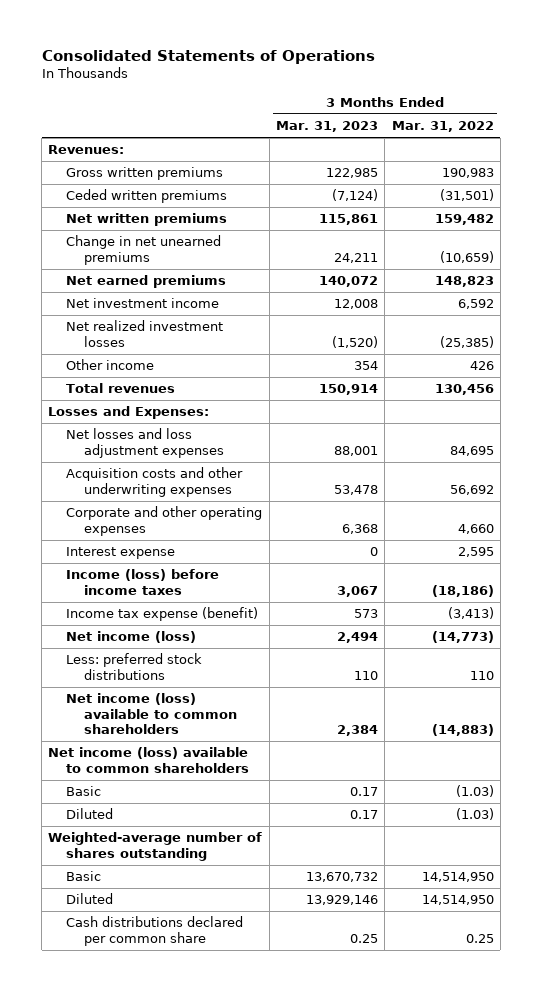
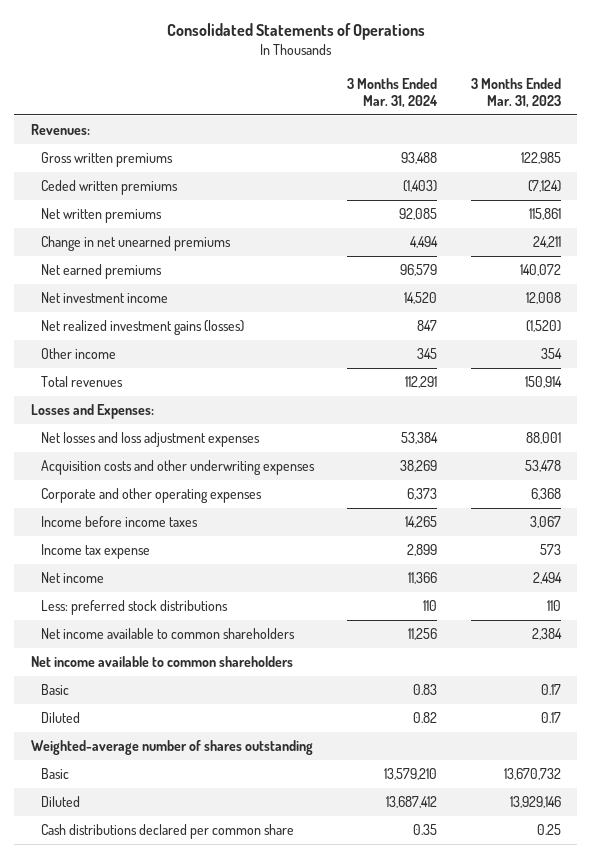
- | 3 Months Ended Mar. 31, 2023 | 3 Months Ended Mar. 31, 2022
+ | 3 Months Ended Mar. 31, 2024 | 3 Months Ended Mar. 31, 2023
- Net realized investment losses | (1,520) | (25,385)
+ Net realized investment gains (losses) | 847 | (1,520)
- Interest expense | 0 | 2,595
- Income (loss) before income taxes | 3,067 | (18,186)
- Income tax expense (benefit) | 573 | (3,413)
- Net income (loss) | 2,494 | (14,773)
+ Income before income taxes | 14,265 | 3,067
+ Income tax expense | 2,899 | 573
+ Net income | 11,366 | 2,494
- Net income (loss) available to common shareholders | 2,384 | (14,883)
- Net income (loss) available to common shareholders
+ Net income available to common shareholders | 11,256 | 2,384
+ Net income available to common shareholders

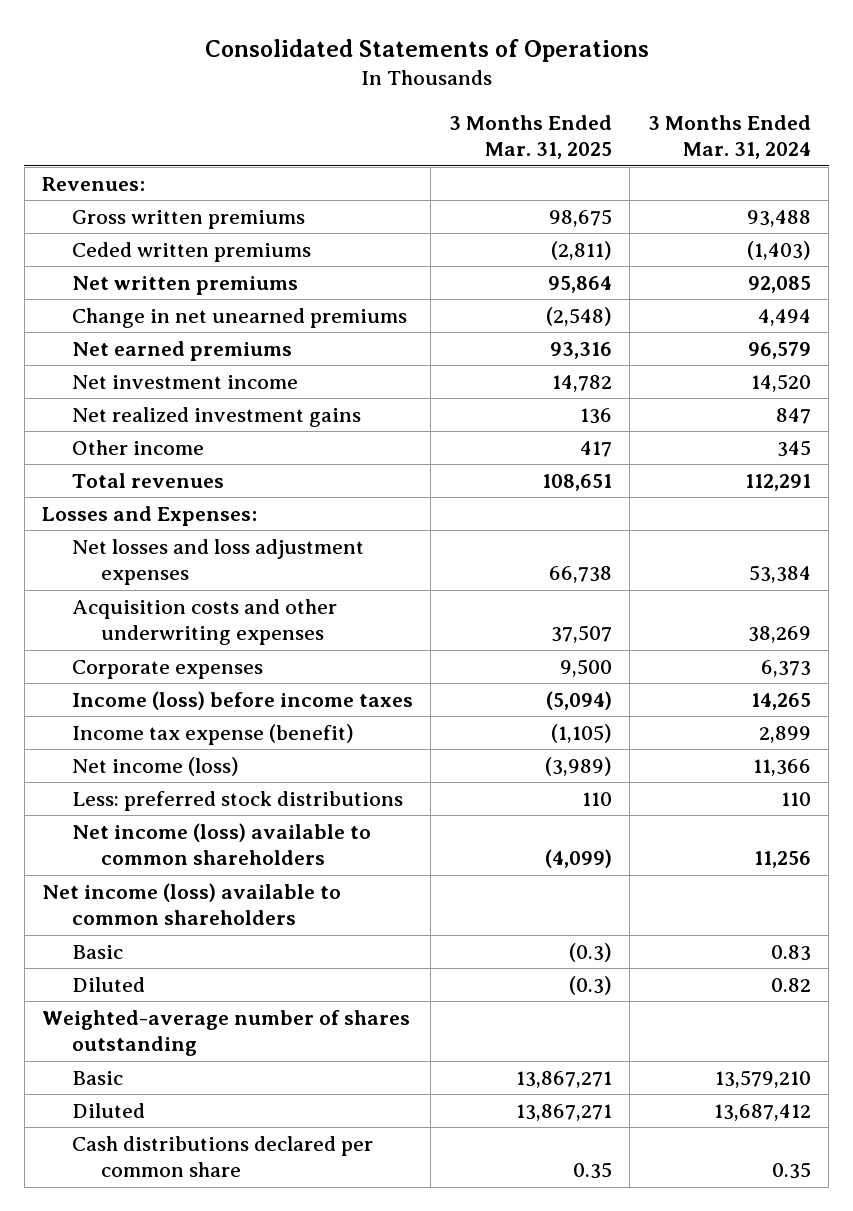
- | 3 Months Ended Mar. 31, 2024 | 3 Months Ended Mar. 31, 2023
+ | 3 Months Ended Mar. 31, 2025 | 3 Months Ended Mar. 31, 2024
- Net realized investment gains (losses) | 847 | (1,520)
+ Net realized investment gains | 136 | 847
- Corporate and other operating expenses | 6,373 | 6,368
- Income before income taxes | 14,265 | 3,067
- Income tax expense | 2,899 | 573
- Net income | 11,366 | 2,494
+ Corporate expenses | 9,500 | 6,373
+ Income (loss) before income taxes | (5,094) | 14,265
+ Income tax expense (benefit) | (1,105) | 2,899
+ Net income (loss) | (3,989) | 11,366
- Net income available to common shareholders | 11,256 | 2,384
- Net income available to common shareholders
+ Net income (loss) available to common shareholders | (4,099) | 11,256
+ Net income (loss) available to common shareholders

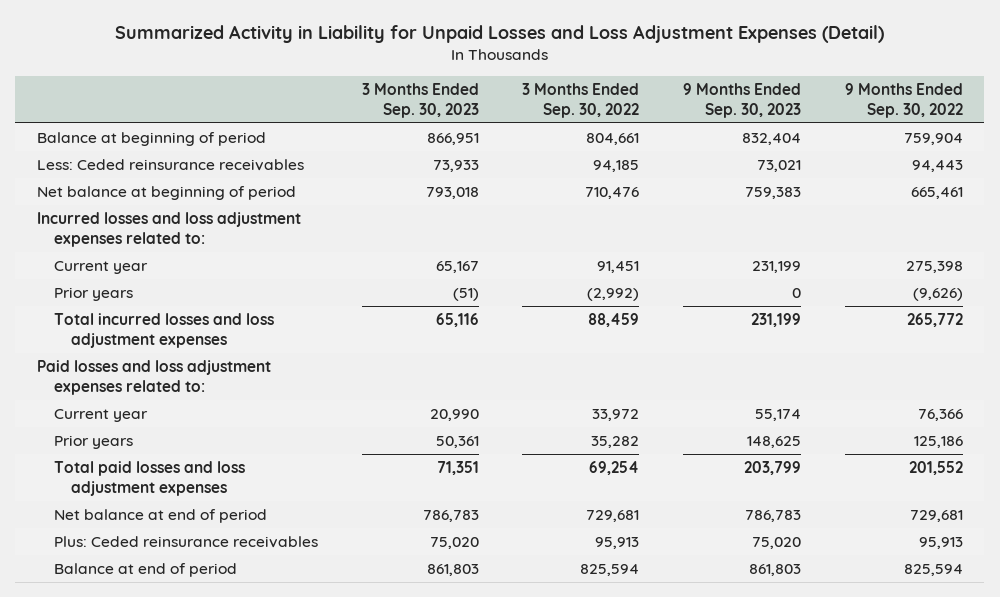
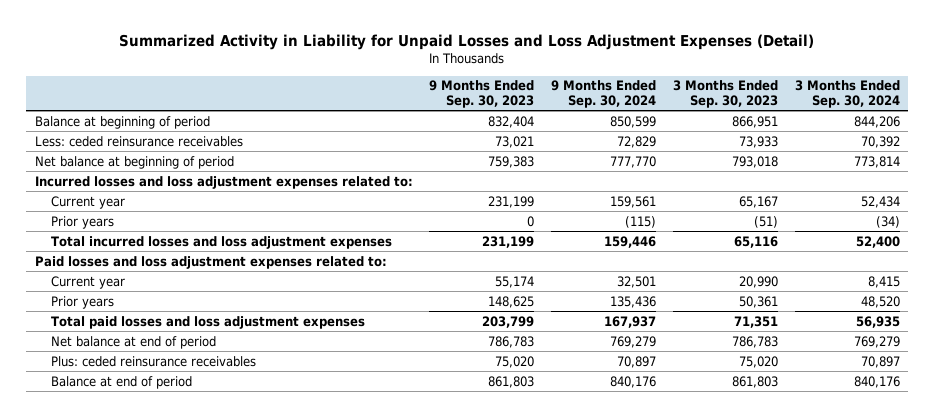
- | 3 Months Ended Sep. 30, 2023 | 3 Months Ended Sep. 30, 2022 | 9 Months Ended Sep. 30, 2023 | 9 Months Ended Sep. 30, 2022
+ | 9 Months Ended Sep. 30, 2023 | 9 Months Ended Sep. 30, 2024 | 3 Months Ended Sep. 30, 2023 | 3 Months Ended Sep. 30, 2024
- Less: Ceded reinsurance receivables | 73,933 | 94,185 | 73,021 | 94,443
+ Less: ceded reinsurance receivables | 73,021 | 72,829 | 73,933 | 70,392
- Plus: Ceded reinsurance receivables | 75,020 | 95,913 | 75,020 | 95,913
+ Plus: ceded reinsurance receivables | 75,020 | 70,897 | 75,020 | 70,897

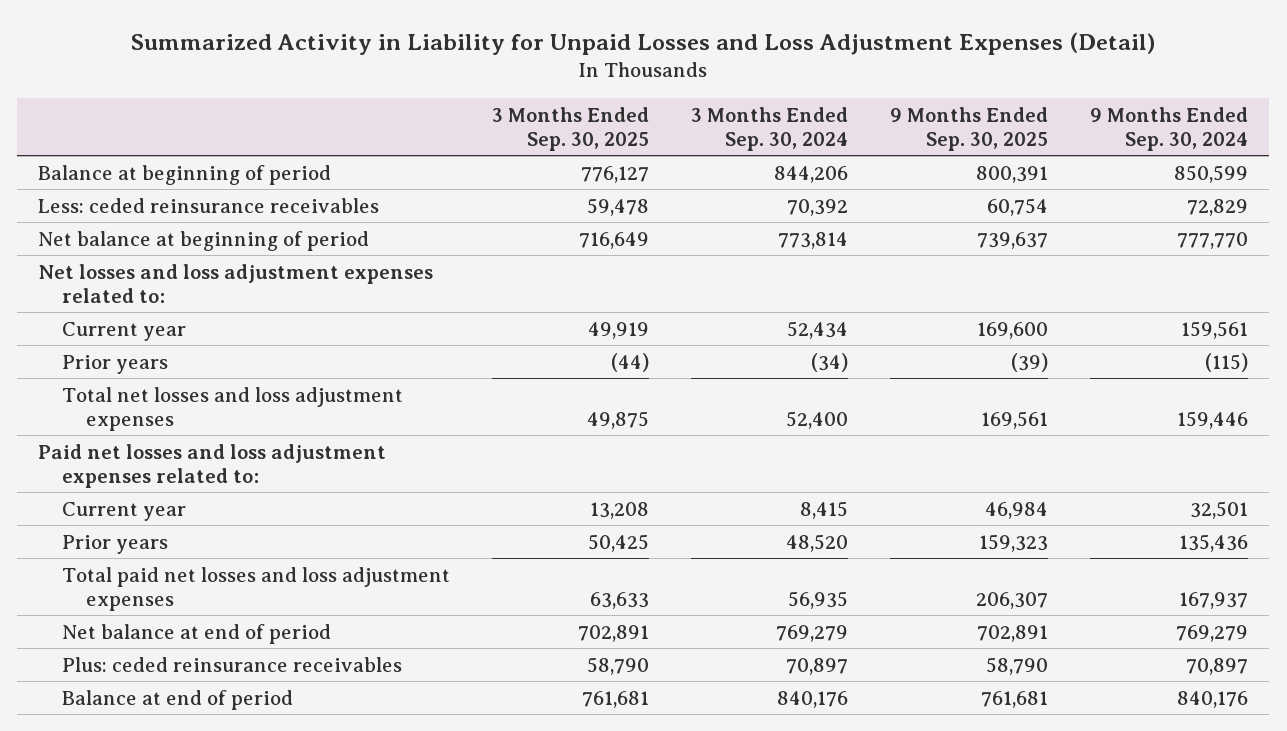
- | 9 Months Ended Sep. 30, 2023 | 9 Months Ended Sep. 30, 2024 | 3 Months Ended Sep. 30, 2023 | 3 Months Ended Sep. 30, 2024
+ | 3 Months Ended Sep. 30, 2025 | 3 Months Ended Sep. 30, 2024 | 9 Months Ended Sep. 30, 2025 | 9 Months Ended Sep. 30, 2024
- Incurred losses and loss adjustment expenses related to:
+ Net losses and loss adjustment expenses related to:
- Total incurred losses and loss adjustment expenses | 231,199 | 159,446 | 65,116 | 52,400
- Paid losses and loss adjustment expenses related to:
+ Total net losses and loss adjustment expenses | 49,875 | 52,400 | 169,561 | 159,446
+ Paid net losses and loss adjustment expenses related to:
- Total paid losses and loss adjustment expenses | 203,799 | 167,937 | 71,351 | 56,935
+ Total paid net losses and loss adjustment expenses | 63,633 | 56,935 | 206,307 | 167,937

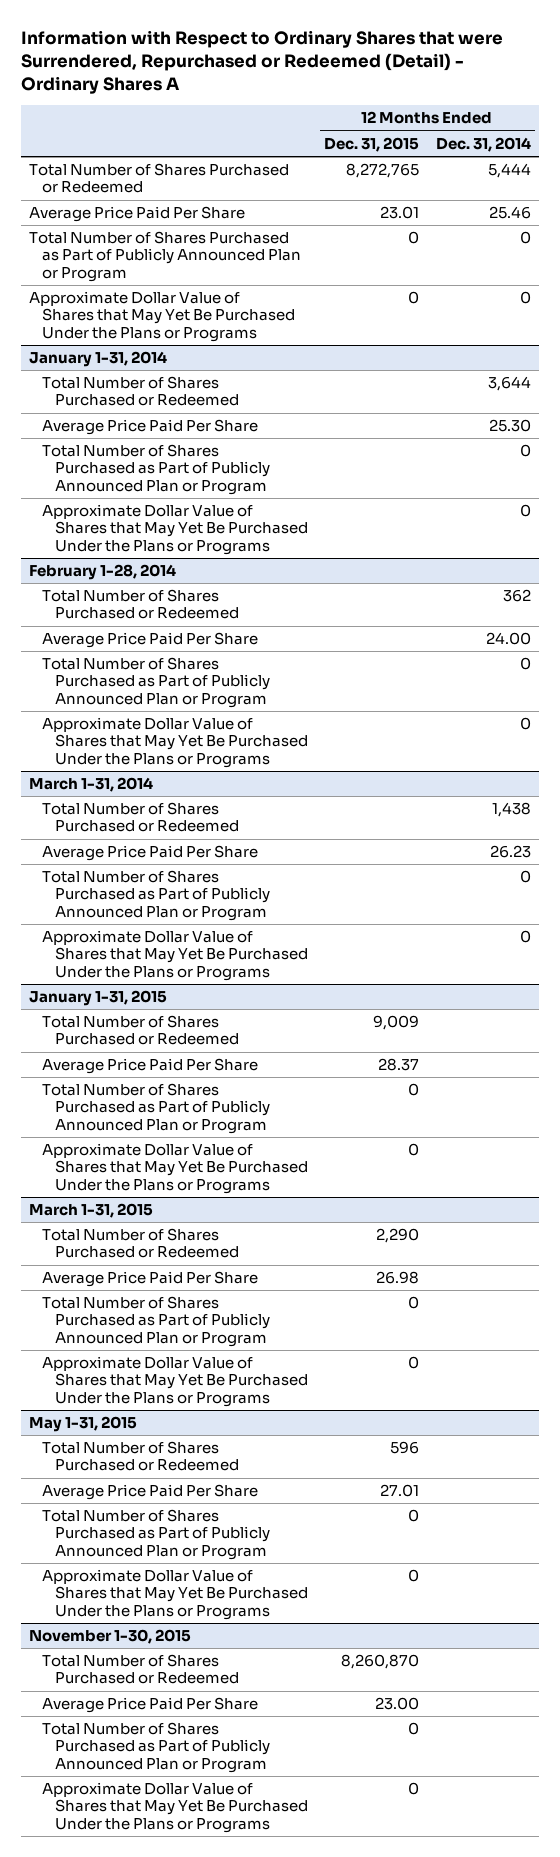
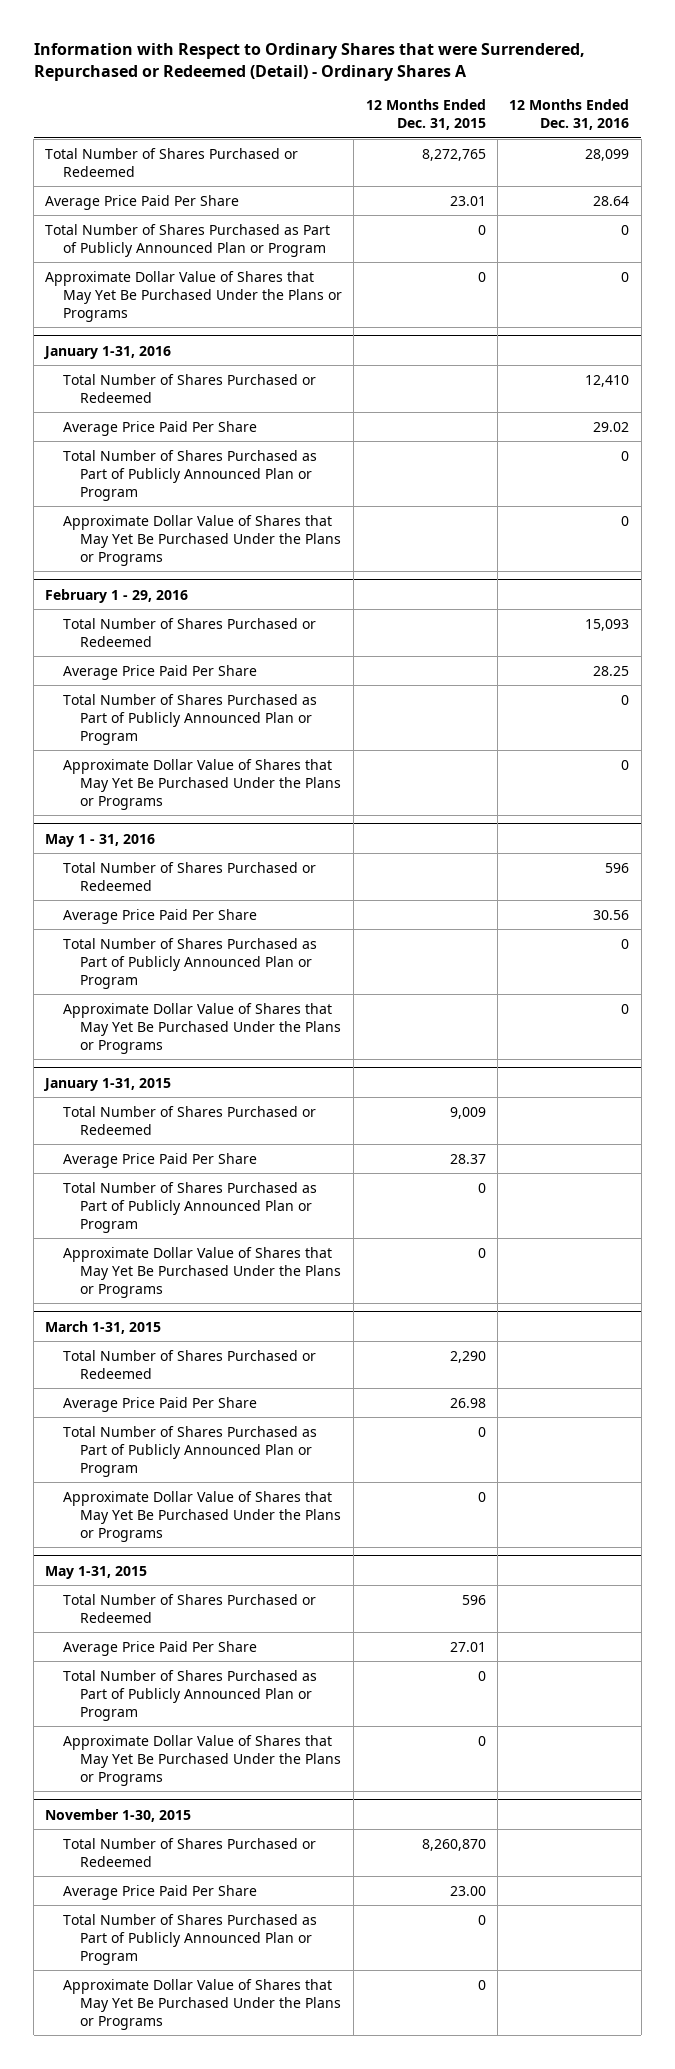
- | 12 Months Ended Dec. 31, 2015 | 12 Months Ended Dec. 31, 2014
+ | 12 Months Ended Dec. 31, 2015 | 12 Months Ended Dec. 31, 2016
- January 1-31, 2014
+ January 1-31, 2016
- February 1-28, 2014
+ February 1 - 29, 2016
- March 1-31, 2014
+ May 1 - 31, 2016

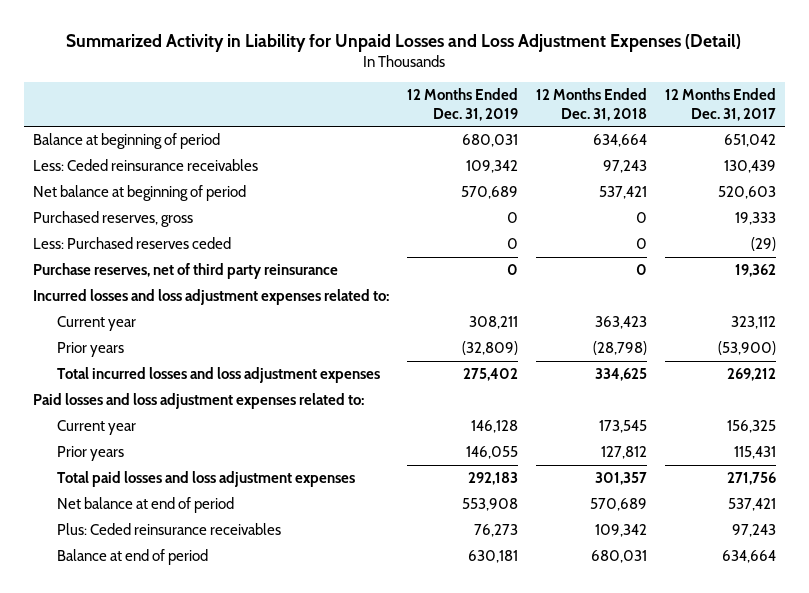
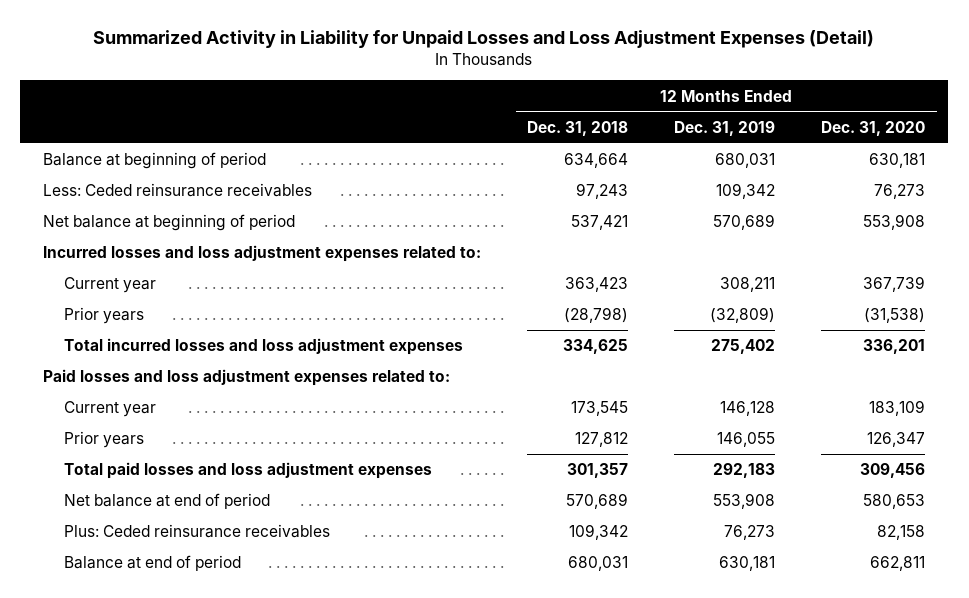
- | 12 Months Ended Dec. 31, 2019 | 12 Months Ended Dec. 31, 2018 | 12 Months Ended Dec. 31, 2017
+ | 12 Months Ended Dec. 31, 2018 | 12 Months Ended Dec. 31, 2019 | 12 Months Ended Dec. 31, 2020
- Purchased reserves, gross | 0 | 0 | 19,333
- Less: Purchased reserves ceded | 0 | 0 | (29)
- Purchase reserves, net of third party reinsurance | 0 | 0 | 19,362

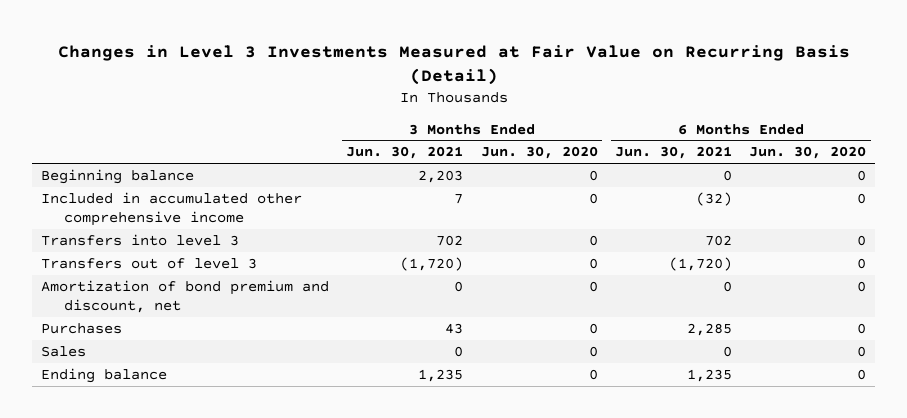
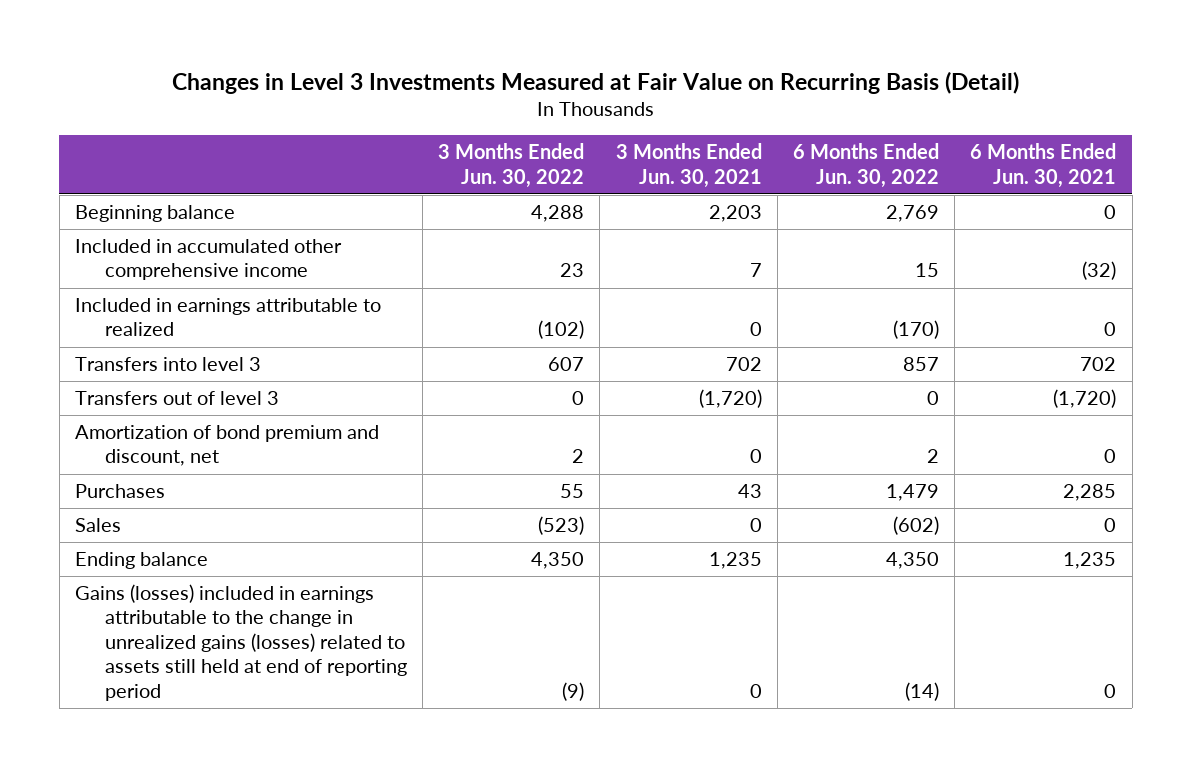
- | 3 Months Ended Jun. 30, 2021 | 3 Months Ended Jun. 30, 2020 | 6 Months Ended Jun. 30, 2021 | 6 Months Ended Jun. 30, 2020
+ | 3 Months Ended Jun. 30, 2022 | 3 Months Ended Jun. 30, 2021 | 6 Months Ended Jun. 30, 2022 | 6 Months Ended Jun. 30, 2021
+ Included in earnings attributable to realized | (102) | 0 | (170) | 0
+ Gains (losses) included in earnings attributable to the change in unrealized gains (losses) related to assets still held at end of reporting period | (9) | 0 | (14) | 0

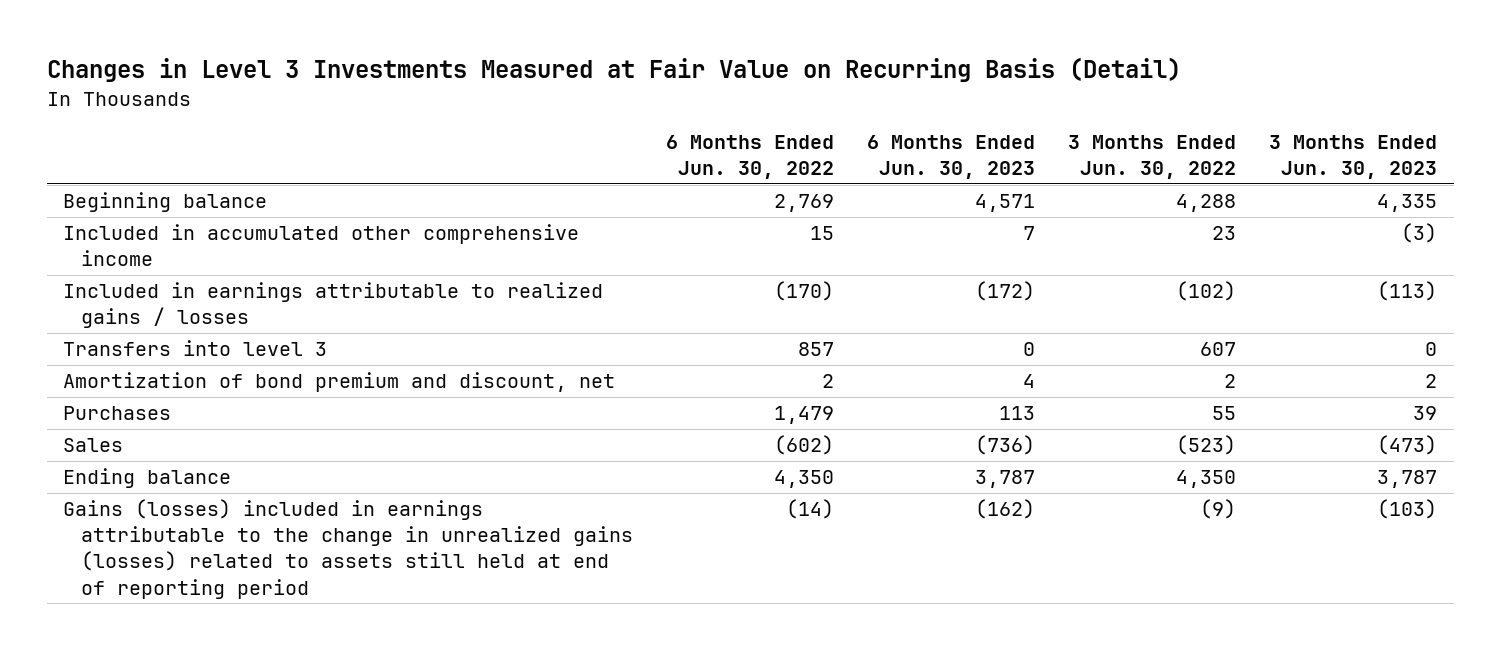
- | 3 Months Ended Jun. 30, 2022 | 3 Months Ended Jun. 30, 2021 | 6 Months Ended Jun. 30, 2022 | 6 Months Ended Jun. 30, 2021
+ | 6 Months Ended Jun. 30, 2022 | 6 Months Ended Jun. 30, 2023 | 3 Months Ended Jun. 30, 2022 | 3 Months Ended Jun. 30, 2023
- Included in earnings attributable to realized | (102) | 0 | (170) | 0
+ Included in earnings attributable to realized gains / losses | (170) | (172) | (102) | (113)
- Transfers out of level 3 | 0 | (1,720) | 0 | (1,720)

